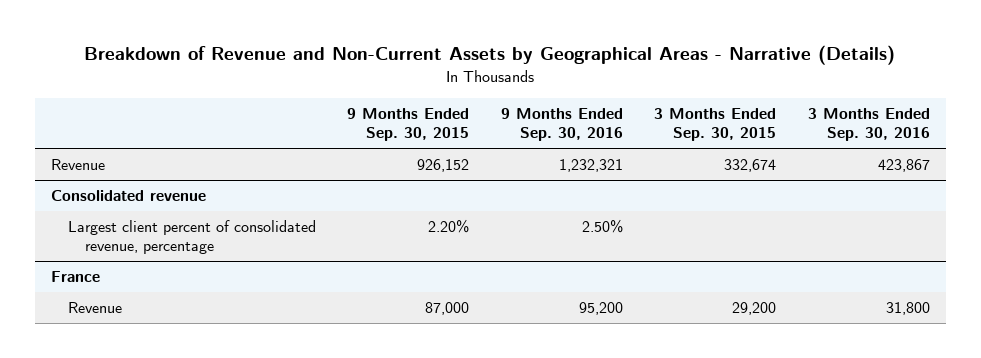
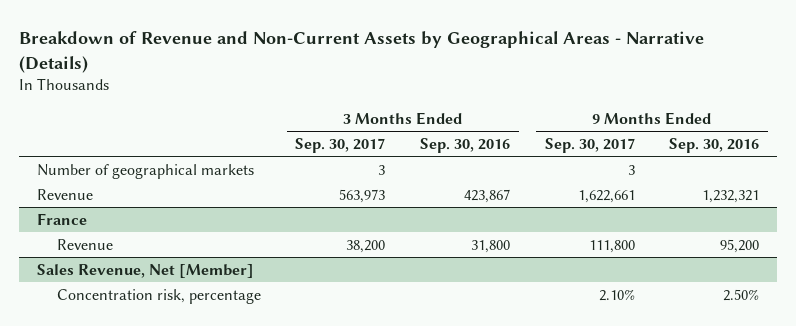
- | 9 Months Ended Sep. 30, 2015 | 9 Months Ended Sep. 30, 2016 | 3 Months Ended Sep. 30, 2015 | 3 Months Ended Sep. 30, 2016
+ | 3 Months Ended Sep. 30, 2017 | 3 Months Ended Sep. 30, 2016 | 9 Months Ended Sep. 30, 2017 | 9 Months Ended Sep. 30, 2016
+ Number of geographical markets | 3 | | 3 |
- Consolidated revenue
- Largest client percent of consolidated revenue, percentage | 2.20% | 2.50% | |
+ Sales Revenue, Net [Member]
+ Concentration risk, percentage | | | 2.10% | 2.50%

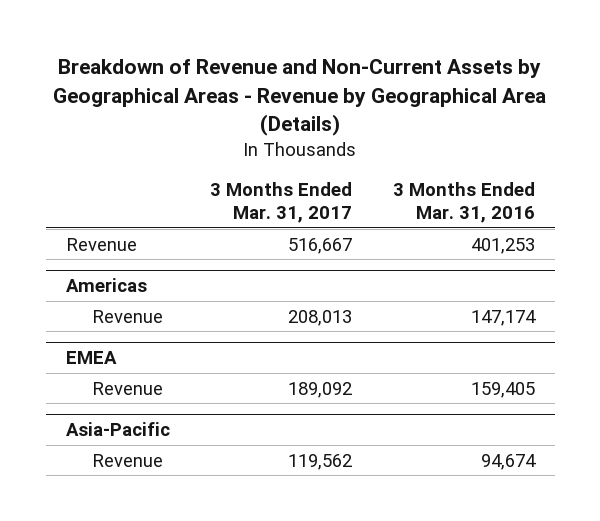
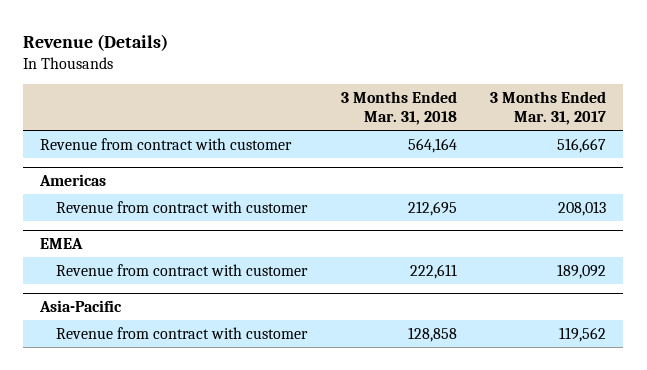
- Breakdown of Revenue and Non-Current Assets by Geographical Areas - Revenue by Geographical Area (Details)
+ Revenue (Details)
- | 3 Months Ended Mar. 31, 2017 | 3 Months Ended Mar. 31, 2016
+ | 3 Months Ended Mar. 31, 2018 | 3 Months Ended Mar. 31, 2017
- Revenue | 516,667 | 401,253
+ Revenue from contract with customer | 564,164 | 516,667
@ Americas
- Revenue | 208,013 | 147,174
+ Revenue from contract with customer | 212,695 | 208,013
@ EMEA
- Revenue | 189,092 | 159,405
+ Revenue from contract with customer | 222,611 | 189,092
@ Asia-Pacific
- Revenue | 119,562 | 94,674
+ Revenue from contract with customer | 128,858 | 119,562

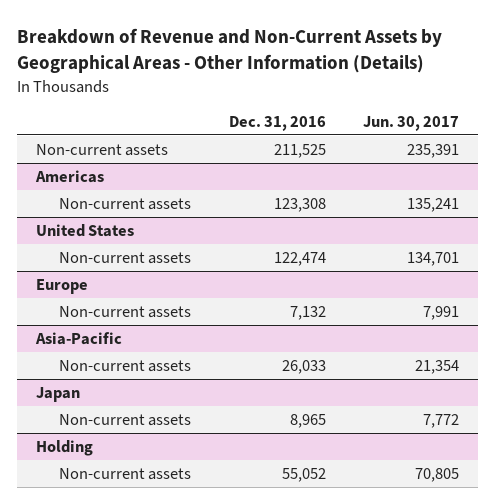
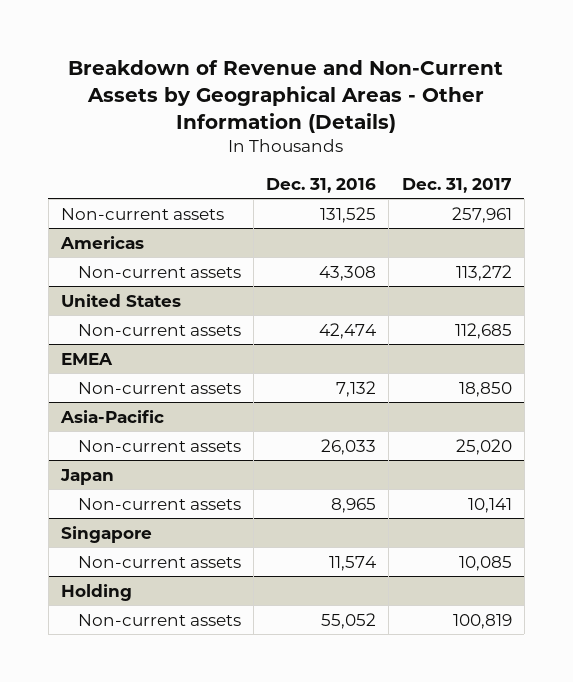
- | Dec. 31, 2016 | Jun. 30, 2017
+ | Dec. 31, 2016 | Dec. 31, 2017
- Non-current assets | 211,525 | 235,391
+ Non-current assets | 131,525 | 257,961
@ Americas
- Non-current assets | 123,308 | 135,241
+ Non-current assets | 43,308 | 113,272
@ United States
- Non-current assets | 122,474 | 134,701
- Europe
@ United States
+ Non-current assets | 42,474 | 112,685
+ EMEA
+ Singapore
+ Non-current assets | 11,574 | 10,085

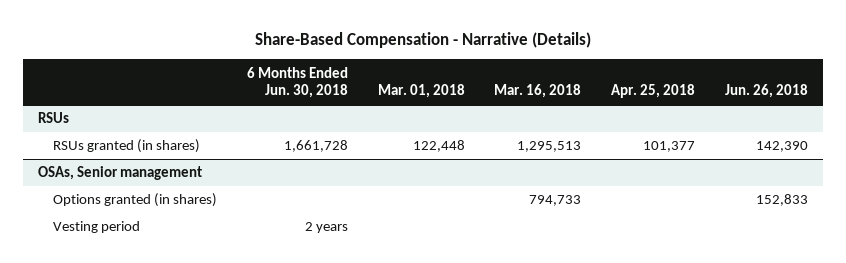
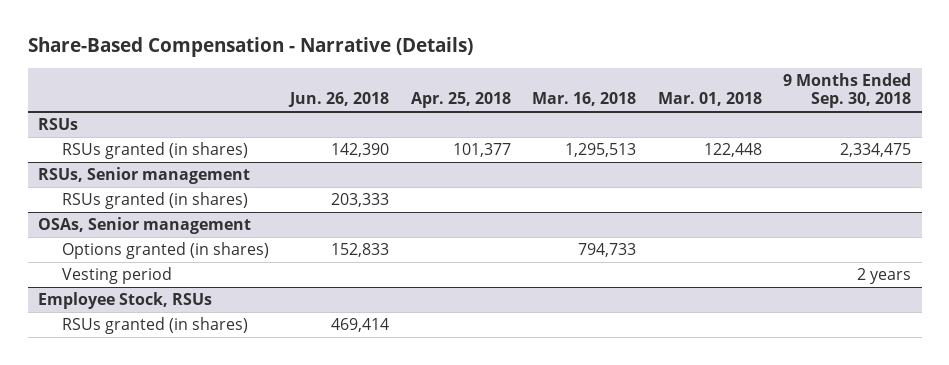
- | 6 Months Ended Jun. 30, 2018 | Mar. 01, 2018 | Mar. 16, 2018 | Apr. 25, 2018 | Jun. 26, 2018
+ | Jun. 26, 2018 | Apr. 25, 2018 | Mar. 16, 2018 | Mar. 01, 2018 | 9 Months Ended Sep. 30, 2018
+ RSUs, Senior management
+ RSUs granted (in shares) | 203,333 | | | |
+ Employee Stock, RSUs
+ RSUs granted (in shares) | 469,414 | | | |

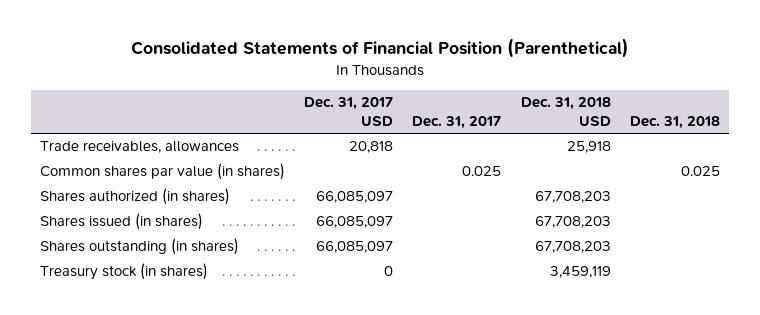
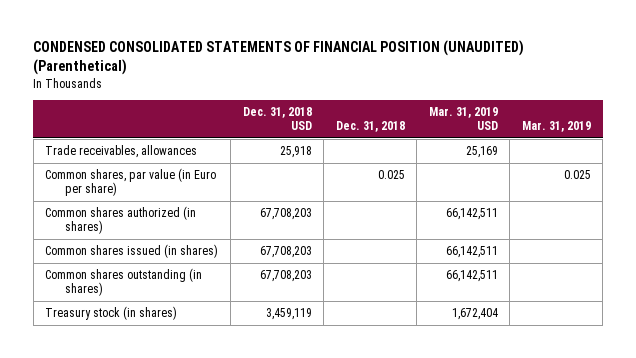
- Consolidated Statements of Financial Position (Parenthetical)
+ CONDENSED CONSOLIDATED STATEMENTS OF FINANCIAL POSITION (UNAUDITED) (Parenthetical)
- | Dec. 31, 2017 USD | Dec. 31, 2017 | Dec. 31, 2018 USD | Dec. 31, 2018
+ | Dec. 31, 2018 USD | Dec. 31, 2018 | Mar. 31, 2019 USD | Mar. 31, 2019
- Common shares par value (in shares) | | 0.025 | | 0.025
- Shares authorized (in shares) | 66,085,097 | | 67,708,203 |
- Shares issued (in shares) | 66,085,097 | | 67,708,203 |
- Shares outstanding (in shares) | 66,085,097 | | 67,708,203 |
+ Common shares, par value (in Euro per share) | | 0.025 | | 0.025
+ Common shares authorized (in shares) | 67,708,203 | | 66,142,511 |
+ Common shares issued (in shares) | 67,708,203 | | 66,142,511 |
+ Common shares outstanding (in shares) | 67,708,203 | | 66,142,511 |

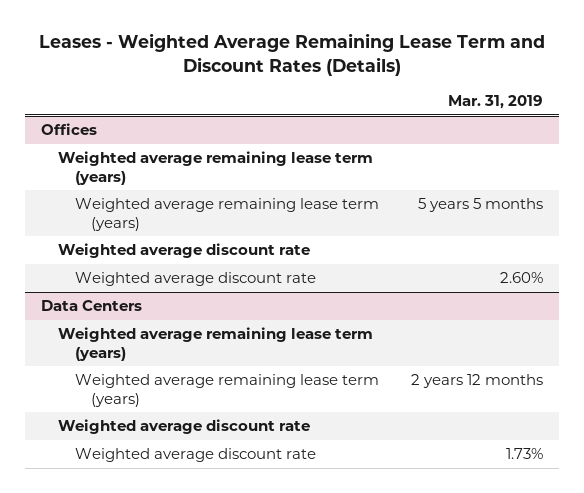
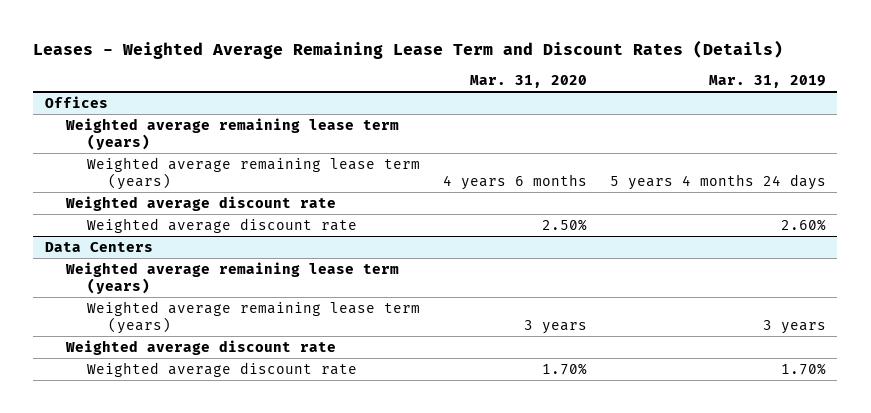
- | Mar. 31, 2019
+ | Mar. 31, 2020 | Mar. 31, 2019
@ Offices
- Weighted average remaining lease term (years) | 5 years 5 months
+ Weighted average remaining lease term (years) | 4 years 6 months | 5 years 4 months 24 days
@ Data Centers
- Weighted average remaining lease term (years) | 2 years 12 months
+ Weighted average remaining lease term (years) | 3 years | 3 years
- Weighted average discount rate | 1.73%
+ Weighted average discount rate | 1.70% | 1.70%

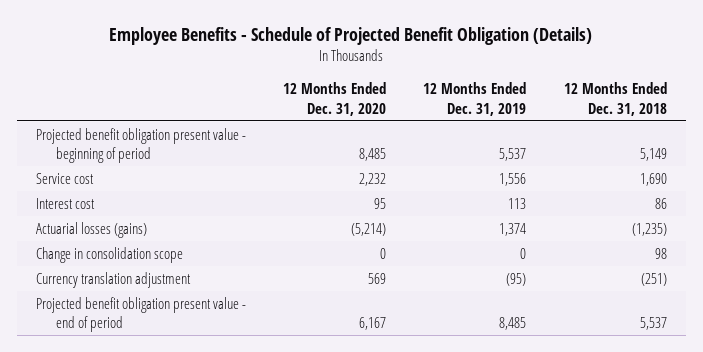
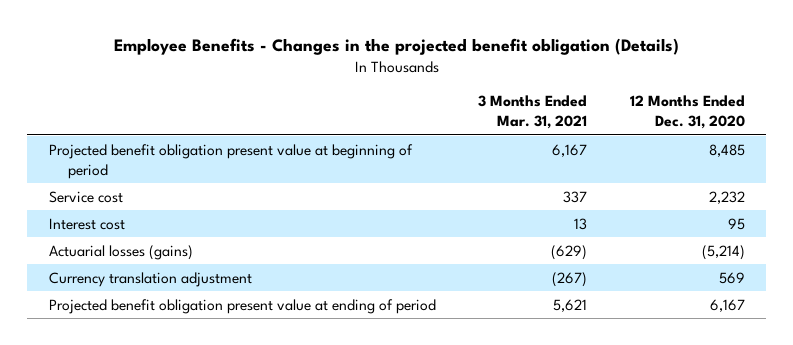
- Employee Benefits - Schedule of Projected Benefit Obligation (Details)
+ Employee Benefits - Changes in the projected benefit obligation (Details)
- | 12 Months Ended Dec. 31, 2020 | 12 Months Ended Dec. 31, 2019 | 12 Months Ended Dec. 31, 2018
+ | 3 Months Ended Mar. 31, 2021 | 12 Months Ended Dec. 31, 2020
- Projected benefit obligation present value - beginning of period | 8,485 | 5,537 | 5,149
+ Projected benefit obligation present value at beginning of period | 6,167 | 8,485
- Change in consolidation scope | 0 | 0 | 98
- Projected benefit obligation present value - end of period | 6,167 | 8,485 | 5,537
+ Projected benefit obligation present value at ending of period | 5,621 | 6,167

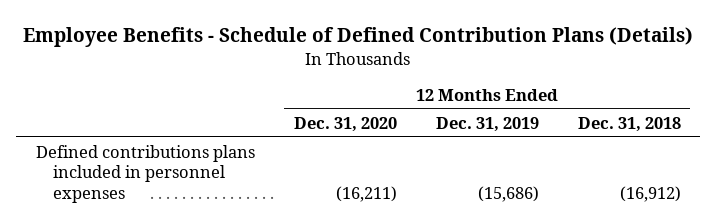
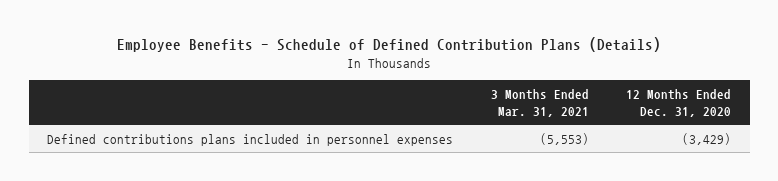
- | 12 Months Ended Dec. 31, 2020 | 12 Months Ended Dec. 31, 2019 | 12 Months Ended Dec. 31, 2018
+ | 3 Months Ended Mar. 31, 2021 | 12 Months Ended Dec. 31, 2020
- Defined contributions plans included in personnel expenses | (16,211) | (15,686) | (16,912)
+ Defined contributions plans included in personnel expenses | (5,553) | (3,429)

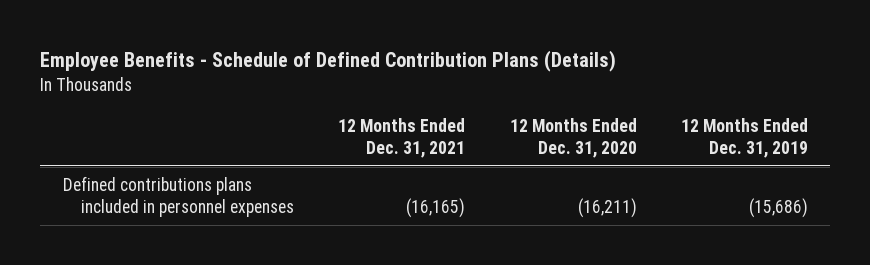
- | 3 Months Ended Mar. 31, 2021 | 12 Months Ended Dec. 31, 2020
+ | 12 Months Ended Dec. 31, 2021 | 12 Months Ended Dec. 31, 2020 | 12 Months Ended Dec. 31, 2019
- Defined contributions plans included in personnel expenses | (5,553) | (3,429)
+ Defined contributions plans included in personnel expenses | (16,165) | (16,211) | (15,686)

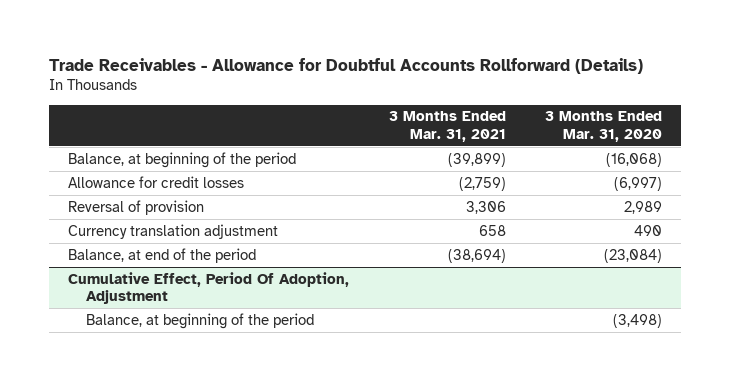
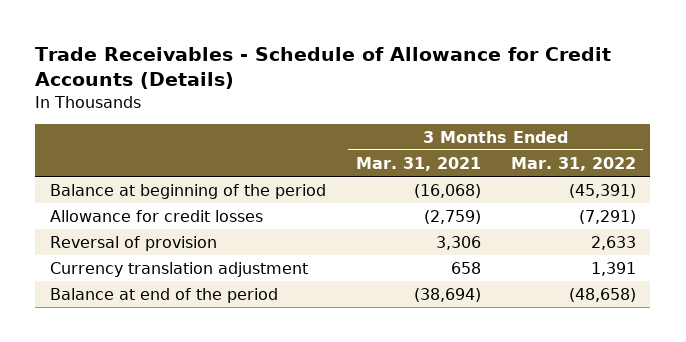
- Trade Receivables - Allowance for Doubtful Accounts Rollforward (Details)
+ Trade Receivables - Schedule of Allowance for Credit Accounts (Details)
- | 3 Months Ended Mar. 31, 2021 | 3 Months Ended Mar. 31, 2020
+ | 3 Months Ended Mar. 31, 2021 | 3 Months Ended Mar. 31, 2022
- Balance, at beginning of the period | (39,899) | (16,068)
+ Balance at beginning of the period | (16,068) | (45,391)
- Balance, at end of the period | (38,694) | (23,084)
- Cumulative Effect, Period Of Adoption, Adjustment
- Balance, at beginning of the period | | (3,498)
+ Balance at end of the period | (38,694) | (48,658)

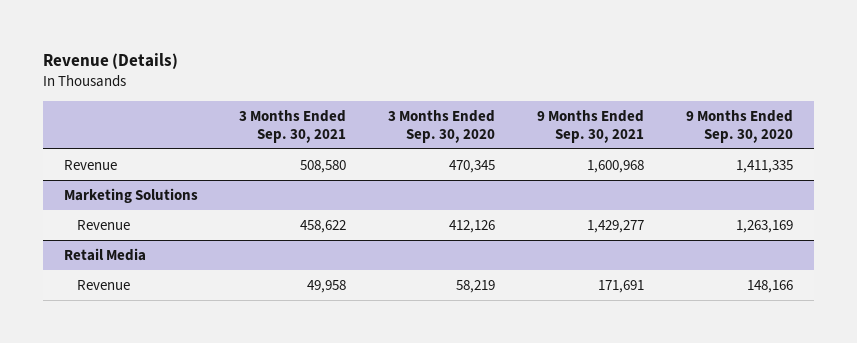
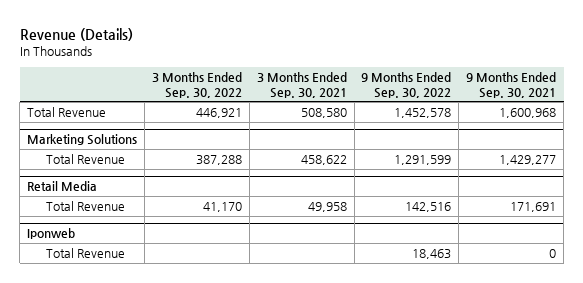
- | 3 Months Ended Sep. 30, 2021 | 3 Months Ended Sep. 30, 2020 | 9 Months Ended Sep. 30, 2021 | 9 Months Ended Sep. 30, 2020
+ | 3 Months Ended Sep. 30, 2022 | 3 Months Ended Sep. 30, 2021 | 9 Months Ended Sep. 30, 2022 | 9 Months Ended Sep. 30, 2021
- Revenue | 508,580 | 470,345 | 1,600,968 | 1,411,335
+ Total Revenue | 446,921 | 508,580 | 1,452,578 | 1,600,968
@ Marketing Solutions
- Revenue | 458,622 | 412,126 | 1,429,277 | 1,263,169
+ Total Revenue | 387,288 | 458,622 | 1,291,599 | 1,429,277
@ Retail Media
- Revenue | 49,958 | 58,219 | 171,691 | 148,166
+ Total Revenue | 41,170 | 49,958 | 142,516 | 171,691
+ Iponweb
+ Total Revenue | | | 18,463 | 0

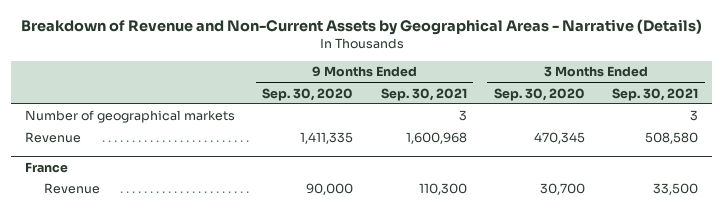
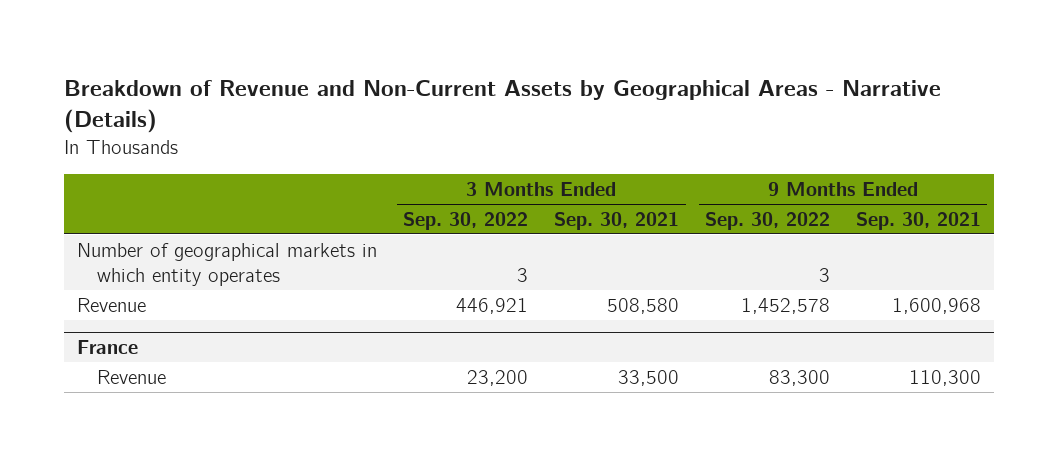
- | 9 Months Ended Sep. 30, 2020 | 9 Months Ended Sep. 30, 2021 | 3 Months Ended Sep. 30, 2020 | 3 Months Ended Sep. 30, 2021
+ | 3 Months Ended Sep. 30, 2022 | 3 Months Ended Sep. 30, 2021 | 9 Months Ended Sep. 30, 2022 | 9 Months Ended Sep. 30, 2021
- Number of geographical markets | | 3 | | 3
+ Number of geographical markets in which entity operates | 3 | | 3 |

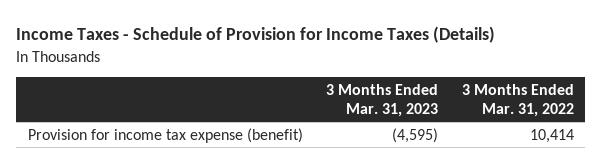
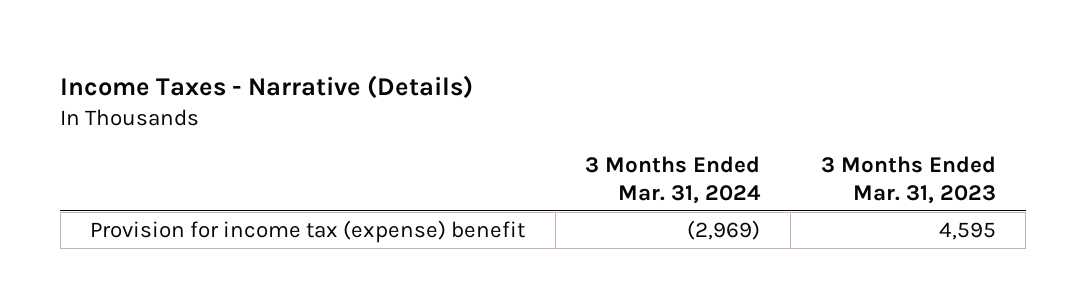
- Income Taxes - Schedule of Provision for Income Taxes (Details)
+ Income Taxes - Narrative (Details)
- | 3 Months Ended Mar. 31, 2023 | 3 Months Ended Mar. 31, 2022
+ | 3 Months Ended Mar. 31, 2024 | 3 Months Ended Mar. 31, 2023
- Provision for income tax expense (benefit) | (4,595) | 10,414
+ Provision for income tax (expense) benefit | (2,969) | 4,595

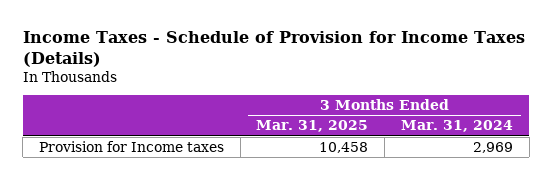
- Income Taxes - Narrative (Details)
+ Income Taxes - Schedule of Provision for Income Taxes (Details)
- | 3 Months Ended Mar. 31, 2024 | 3 Months Ended Mar. 31, 2023
+ | 3 Months Ended Mar. 31, 2025 | 3 Months Ended Mar. 31, 2024
- Provision for income tax (expense) benefit | (2,969) | 4,595
+ Provision for Income taxes | 10,458 | 2,969

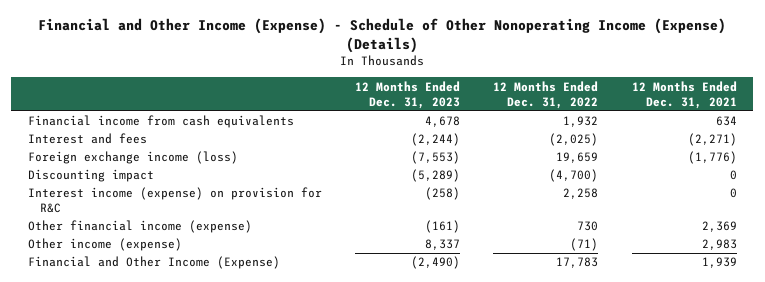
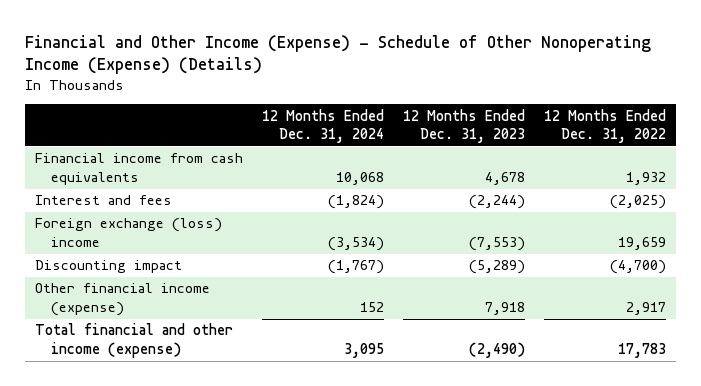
- | 12 Months Ended Dec. 31, 2023 | 12 Months Ended Dec. 31, 2022 | 12 Months Ended Dec. 31, 2021
+ | 12 Months Ended Dec. 31, 2024 | 12 Months Ended Dec. 31, 2023 | 12 Months Ended Dec. 31, 2022
- Foreign exchange income (loss) | (7,553) | 19,659 | (1,776)
+ Foreign exchange (loss) income | (3,534) | (7,553) | 19,659
- Interest income (expense) on provision for R&C | (258) | 2,258 | 0
- Other financial income (expense) | (161) | 730 | 2,369
- Other income (expense) | 8,337 | (71) | 2,983
- Financial and Other Income (Expense) | (2,490) | 17,783 | 1,939
+ Other financial income (expense) | 152 | 7,918 | 2,917
+ Total financial and other income (expense) | 3,095 | (2,490) | 17,783

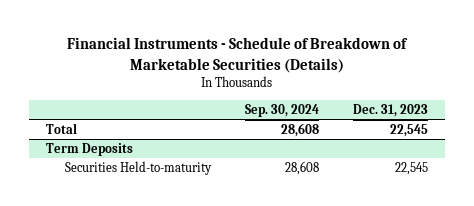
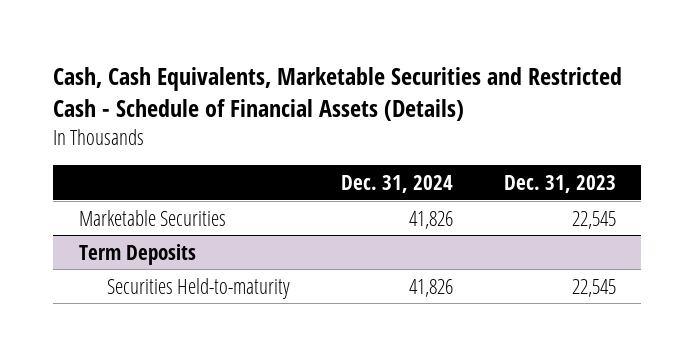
- Financial Instruments - Schedule of Breakdown of Marketable Securities (Details)
+ Cash, Cash Equivalents, Marketable Securities and Restricted Cash - Schedule of Financial Assets (Details)
- | Sep. 30, 2024 | Dec. 31, 2023
+ | Dec. 31, 2024 | Dec. 31, 2023
- Total | 28,608 | 22,545
+ Marketable Securities | 41,826 | 22,545

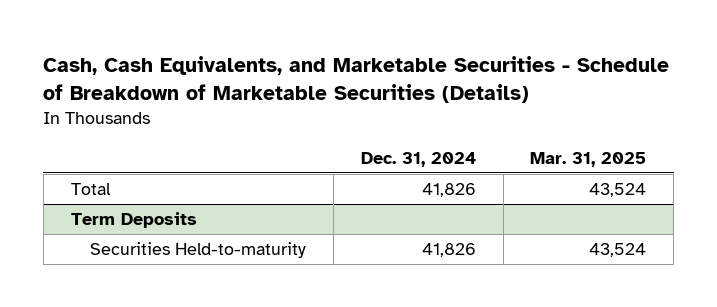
- Cash, Cash Equivalents, Marketable Securities and Restricted Cash - Schedule of Financial Assets (Details)
+ Cash, Cash Equivalents, and Marketable Securities - Schedule of Breakdown of Marketable Securities (Details)
- | Dec. 31, 2024 | Dec. 31, 2023
+ | Dec. 31, 2024 | Mar. 31, 2025
- Marketable Securities | 41,826 | 22,545
+ Total | 41,826 | 43,524

